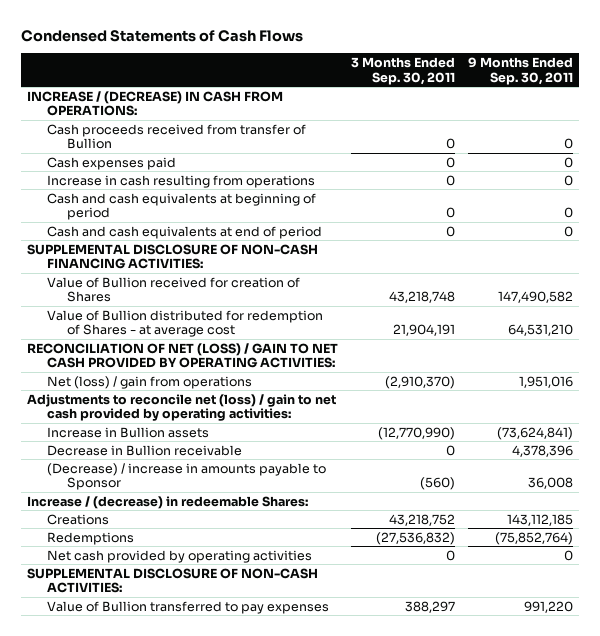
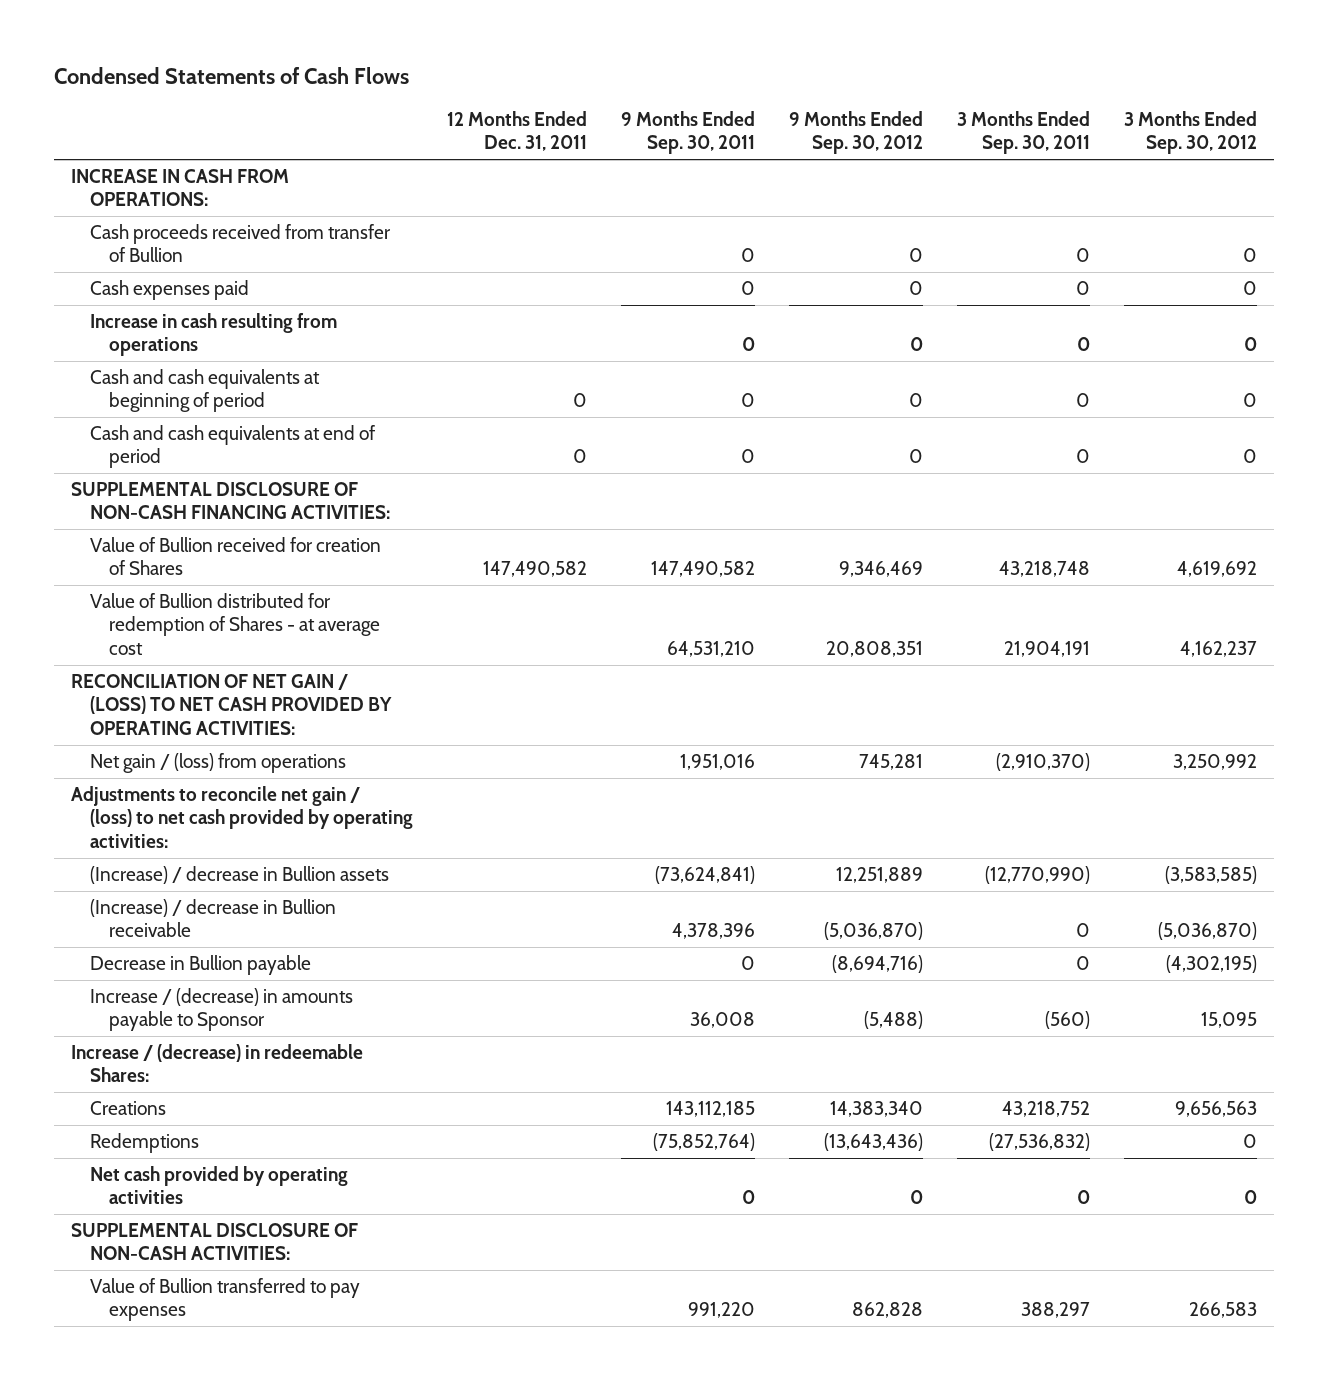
- | 3 Months Ended Sep. 30, 2011 | 9 Months Ended Sep. 30, 2011
+ | 12 Months Ended Dec. 31, 2011 | 9 Months Ended Sep. 30, 2011 | 9 Months Ended Sep. 30, 2012 | 3 Months Ended Sep. 30, 2011 | 3 Months Ended Sep. 30, 2012
- INCREASE / (DECREASE) IN CASH FROM OPERATIONS:
+ INCREASE IN CASH FROM OPERATIONS:
- RECONCILIATION OF NET (LOSS) / GAIN TO NET CASH PROVIDED BY OPERATING ACTIVITIES:
- Net (loss) / gain from operations | (2,910,370) | 1,951,016
- Adjustments to reconcile net (loss) / gain to net cash provided by operating activities:
- Increase in Bullion assets | (12,770,990) | (73,624,841)
- Decrease in Bullion receivable | 0 | 4,378,396
- (Decrease) / increase in amounts payable to Sponsor | (560) | 36,008
+ RECONCILIATION OF NET GAIN / (LOSS) TO NET CASH PROVIDED BY OPERATING ACTIVITIES:
+ Net gain / (loss) from operations | | 1,951,016 | 745,281 | (2,910,370) | 3,250,992
+ Adjustments to reconcile net gain / (loss) to net cash provided by operating activities:
+ (Increase) / decrease in Bullion assets | | (73,624,841) | 12,251,889 | (12,770,990) | (3,583,585)
+ (Increase) / decrease in Bullion receivable | | 4,378,396 | (5,036,870) | 0 | (5,036,870)
+ Decrease in Bullion payable | | 0 | (8,694,716) | 0 | (4,302,195)
+ Increase / (decrease) in amounts payable to Sponsor | | 36,008 | (5,488) | (560) | 15,095

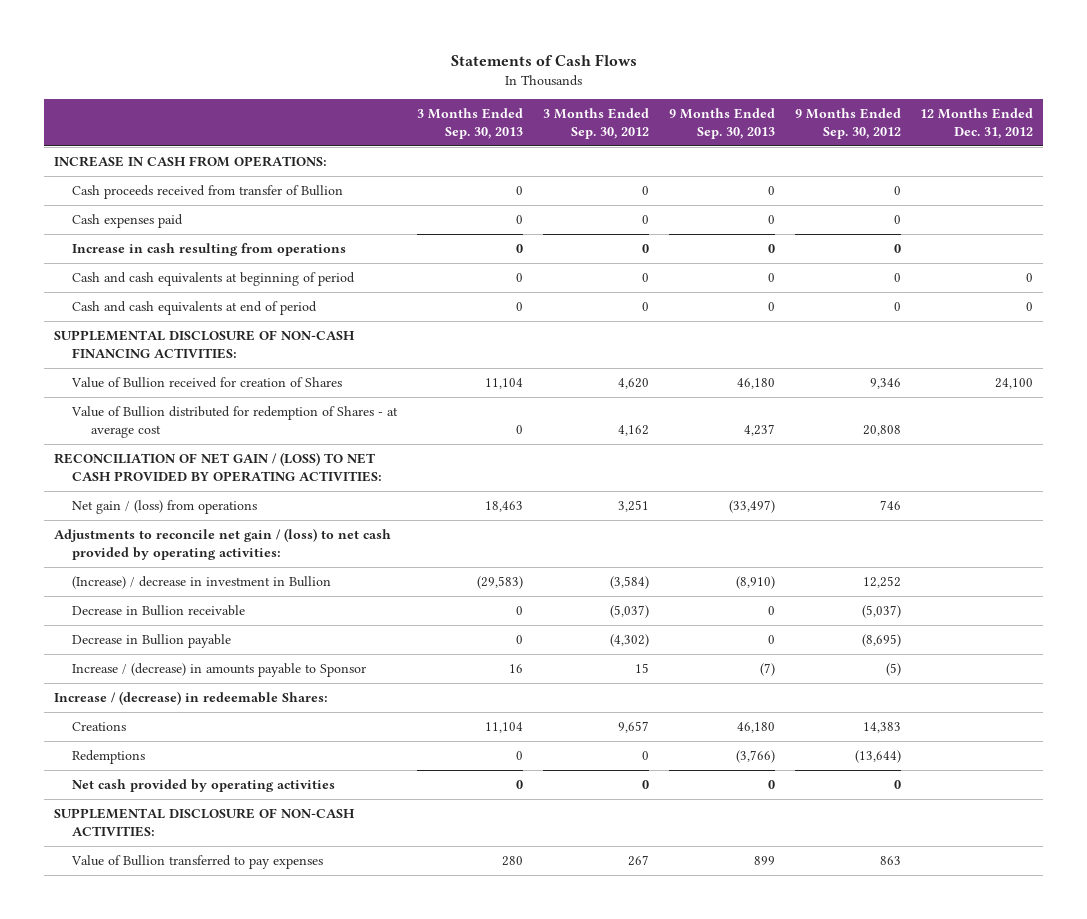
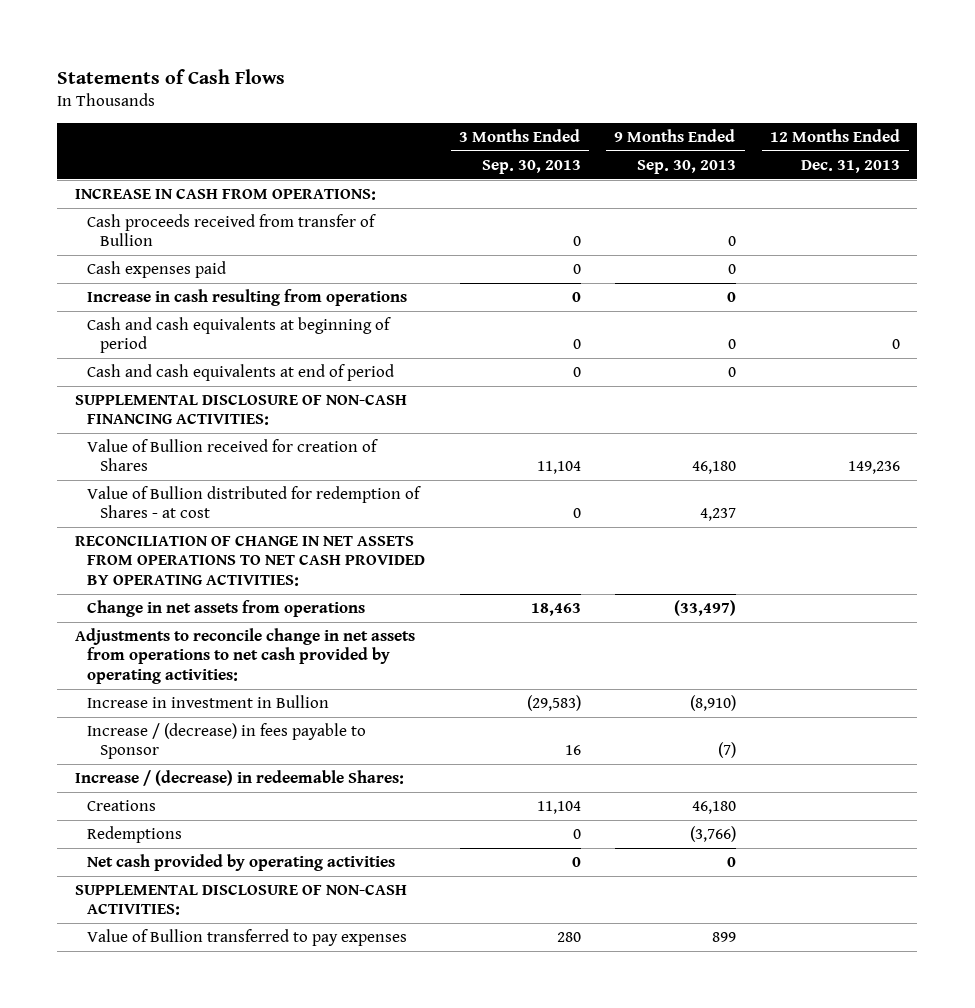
- | 3 Months Ended Sep. 30, 2013 | 3 Months Ended Sep. 30, 2012 | 9 Months Ended Sep. 30, 2013 | 9 Months Ended Sep. 30, 2012 | 12 Months Ended Dec. 31, 2012
+ | 3 Months Ended Sep. 30, 2013 | 9 Months Ended Sep. 30, 2013 | 12 Months Ended Dec. 31, 2013
- Value of Bullion distributed for redemption of Shares - at average cost | 0 | 4,162 | 4,237 | 20,808 |
- RECONCILIATION OF NET GAIN / (LOSS) TO NET CASH PROVIDED BY OPERATING ACTIVITIES:
- Net gain / (loss) from operations | 18,463 | 3,251 | (33,497) | 746 |
- Adjustments to reconcile net gain / (loss) to net cash provided by operating activities:
- (Increase) / decrease in investment in Bullion | (29,583) | (3,584) | (8,910) | 12,252 |
- Decrease in Bullion receivable | 0 | (5,037) | 0 | (5,037) |
- Decrease in Bullion payable | 0 | (4,302) | 0 | (8,695) |
- Increase / (decrease) in amounts payable to Sponsor | 16 | 15 | (7) | (5) |
+ Value of Bullion distributed for redemption of Shares - at cost | 0 | 4,237 |
+ RECONCILIATION OF CHANGE IN NET ASSETS FROM OPERATIONS TO NET CASH PROVIDED BY OPERATING ACTIVITIES:
+ Change in net assets from operations | 18,463 | (33,497) |
+ Adjustments to reconcile change in net assets from operations to net cash provided by operating activities:
+ Increase in investment in Bullion | (29,583) | (8,910) |
+ Increase / (decrease) in fees payable to Sponsor | 16 | (7) |

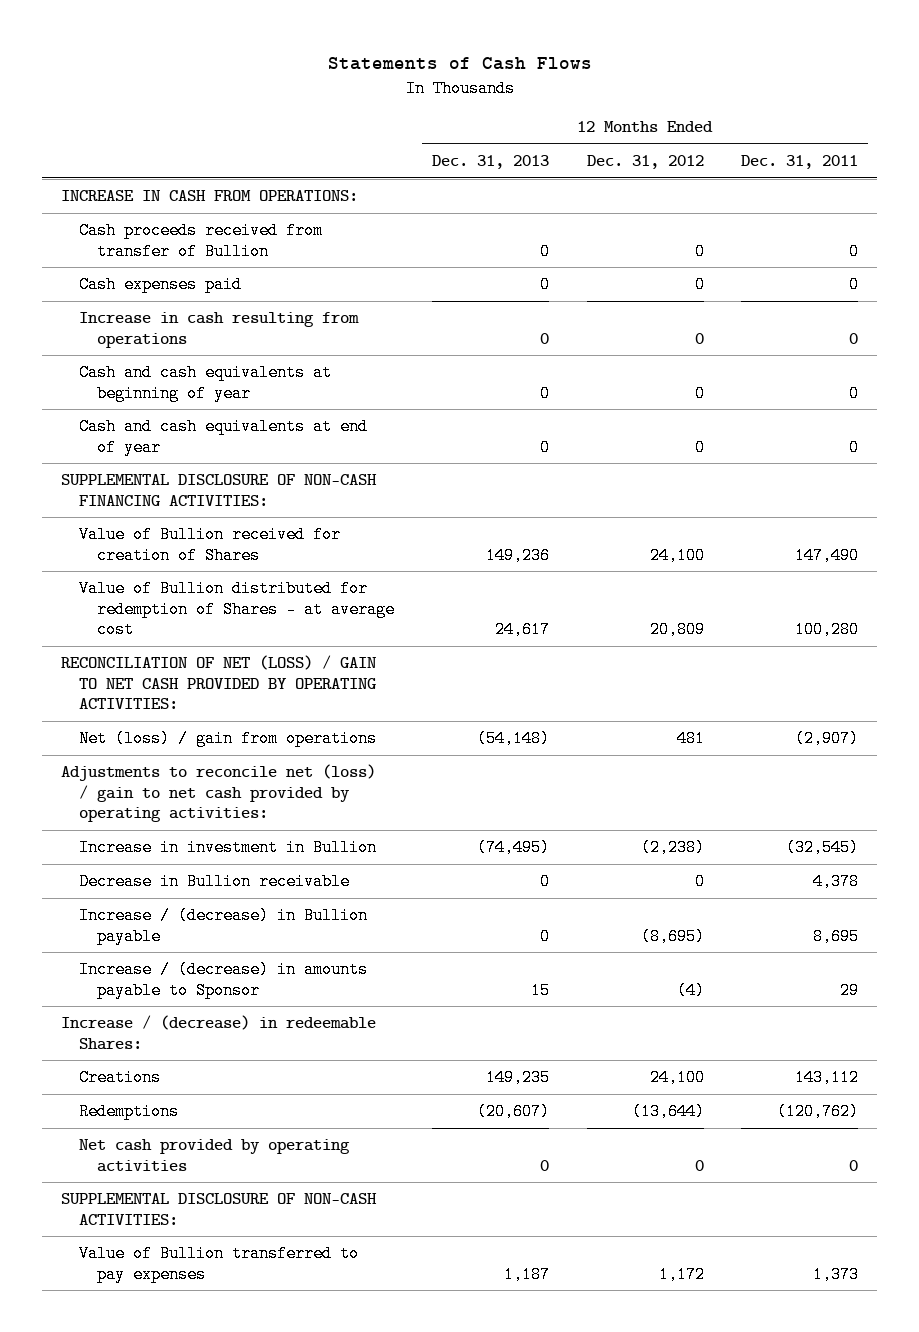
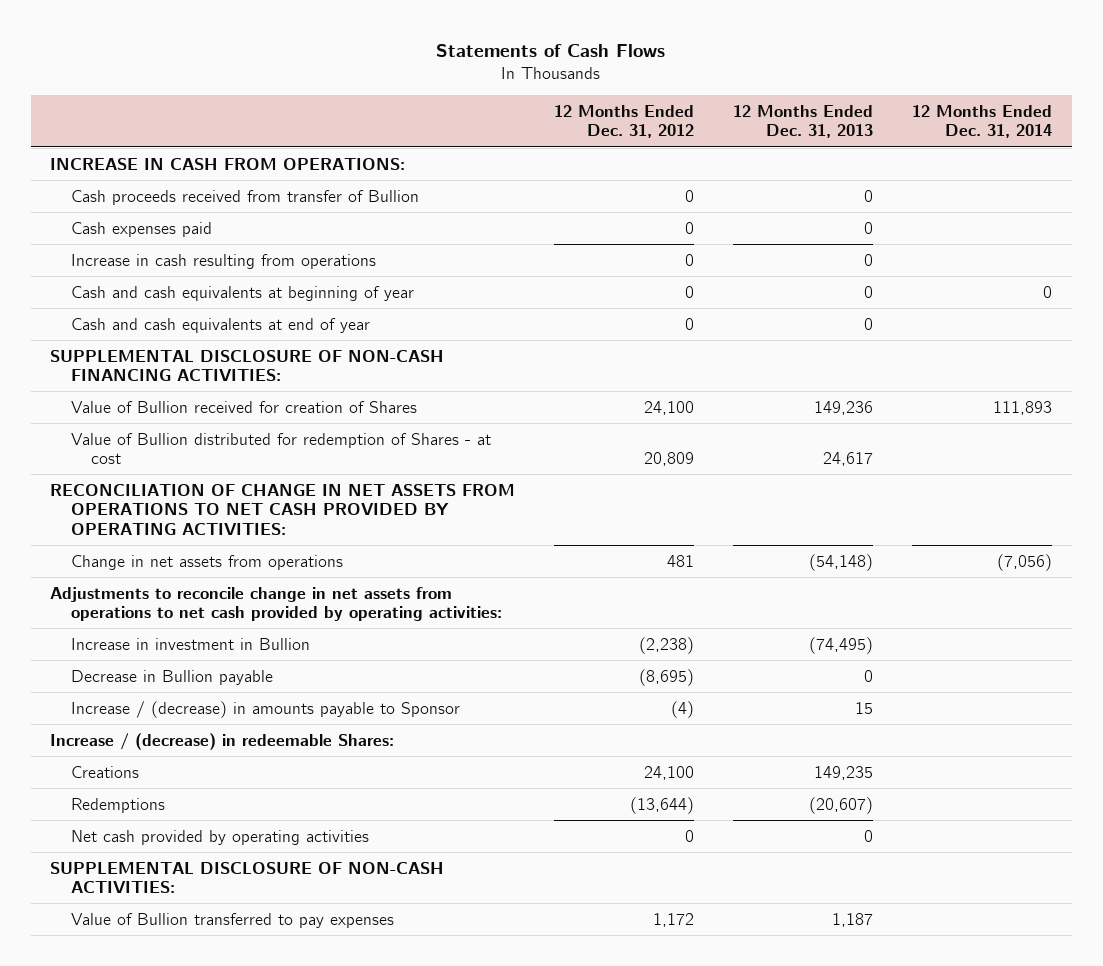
- | 12 Months Ended Dec. 31, 2013 | 12 Months Ended Dec. 31, 2012 | 12 Months Ended Dec. 31, 2011
+ | 12 Months Ended Dec. 31, 2012 | 12 Months Ended Dec. 31, 2013 | 12 Months Ended Dec. 31, 2014
- Value of Bullion distributed for redemption of Shares - at average cost | 24,617 | 20,809 | 100,280
- RECONCILIATION OF NET (LOSS) / GAIN TO NET CASH PROVIDED BY OPERATING ACTIVITIES:
- Net (loss) / gain from operations | (54,148) | 481 | (2,907)
- Adjustments to reconcile net (loss) / gain to net cash provided by operating activities:
+ Value of Bullion distributed for redemption of Shares - at cost | 20,809 | 24,617 |
+ RECONCILIATION OF CHANGE IN NET ASSETS FROM OPERATIONS TO NET CASH PROVIDED BY OPERATING ACTIVITIES:
+ Change in net assets from operations | 481 | (54,148) | (7,056)
+ Adjustments to reconcile change in net assets from operations to net cash provided by operating activities:
- Decrease in Bullion receivable | 0 | 0 | 4,378
- Increase / (decrease) in Bullion payable | 0 | (8,695) | 8,695
+ Decrease in Bullion payable | (8,695) | 0 |

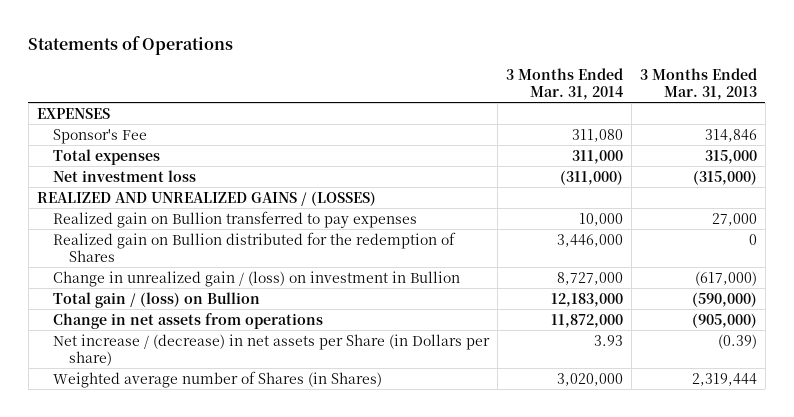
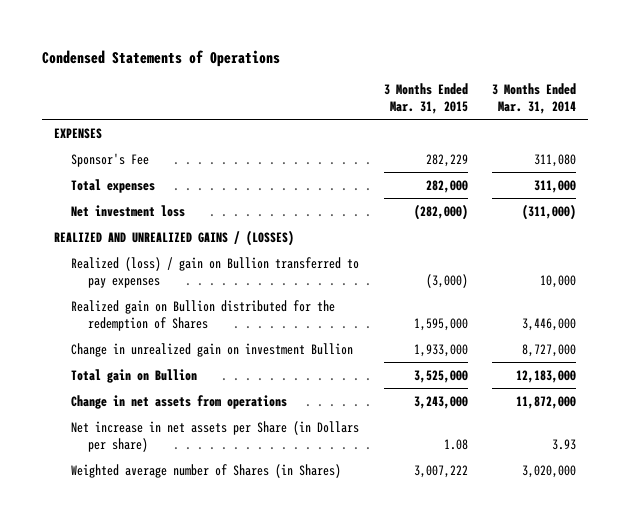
- Statements of Operations
+ Condensed Statements of Operations
- | 3 Months Ended Mar. 31, 2014 | 3 Months Ended Mar. 31, 2013
+ | 3 Months Ended Mar. 31, 2015 | 3 Months Ended Mar. 31, 2014
- Realized gain on Bullion transferred to pay expenses | 10,000 | 27,000
+ Realized (loss) / gain on Bullion transferred to pay expenses | (3,000) | 10,000
- Change in unrealized gain / (loss) on investment in Bullion | 8,727,000 | (617,000)
- Total gain / (loss) on Bullion | 12,183,000 | (590,000)
+ Change in unrealized gain on investment Bullion | 1,933,000 | 8,727,000
+ Total gain on Bullion | 3,525,000 | 12,183,000
- Net increase / (decrease) in net assets per Share (in Dollars per share) | 3.93 | (0.39)
+ Net increase in net assets per Share (in Dollars per share) | 1.08 | 3.93

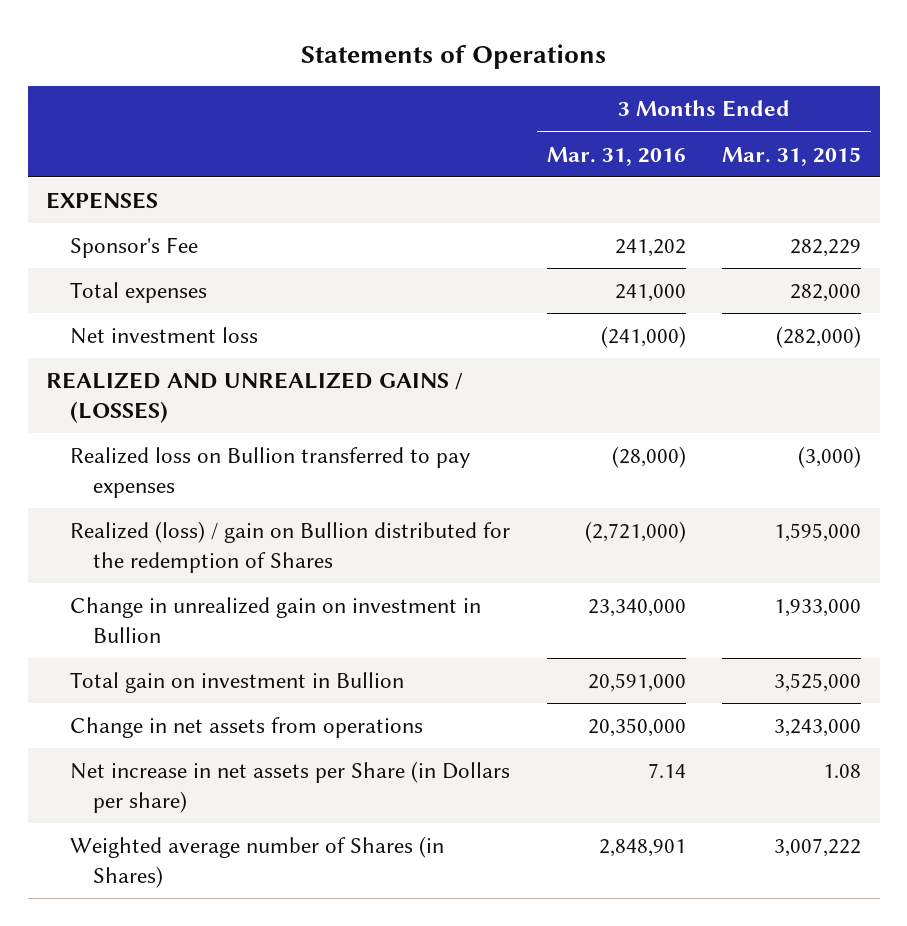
- Condensed Statements of Operations
+ Statements of Operations
- | 3 Months Ended Mar. 31, 2015 | 3 Months Ended Mar. 31, 2014
+ | 3 Months Ended Mar. 31, 2016 | 3 Months Ended Mar. 31, 2015
- Realized (loss) / gain on Bullion transferred to pay expenses | (3,000) | 10,000
- Realized gain on Bullion distributed for the redemption of Shares | 1,595,000 | 3,446,000
- Change in unrealized gain on investment Bullion | 1,933,000 | 8,727,000
- Total gain on Bullion | 3,525,000 | 12,183,000
+ Realized loss on Bullion transferred to pay expenses | (28,000) | (3,000)
+ Realized (loss) / gain on Bullion distributed for the redemption of Shares | (2,721,000) | 1,595,000
+ Change in unrealized gain on investment in Bullion | 23,340,000 | 1,933,000
+ Total gain on investment in Bullion | 20,591,000 | 3,525,000

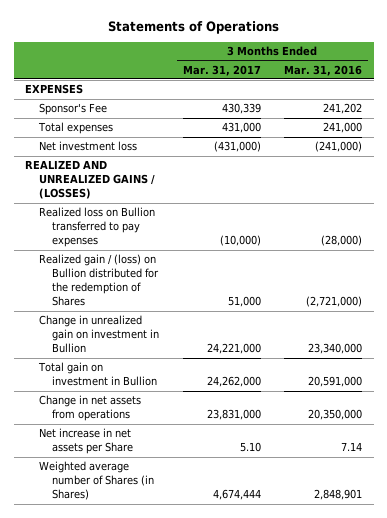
- | 3 Months Ended Mar. 31, 2016 | 3 Months Ended Mar. 31, 2015
+ | 3 Months Ended Mar. 31, 2017 | 3 Months Ended Mar. 31, 2016
- Realized (loss) / gain on Bullion distributed for the redemption of Shares | (2,721,000) | 1,595,000
+ Realized gain / (loss) on Bullion distributed for the redemption of Shares | 51,000 | (2,721,000)
- Net increase in net assets per Share (in Dollars per share) | 7.14 | 1.08
+ Net increase in net assets per Share | 5.10 | 7.14

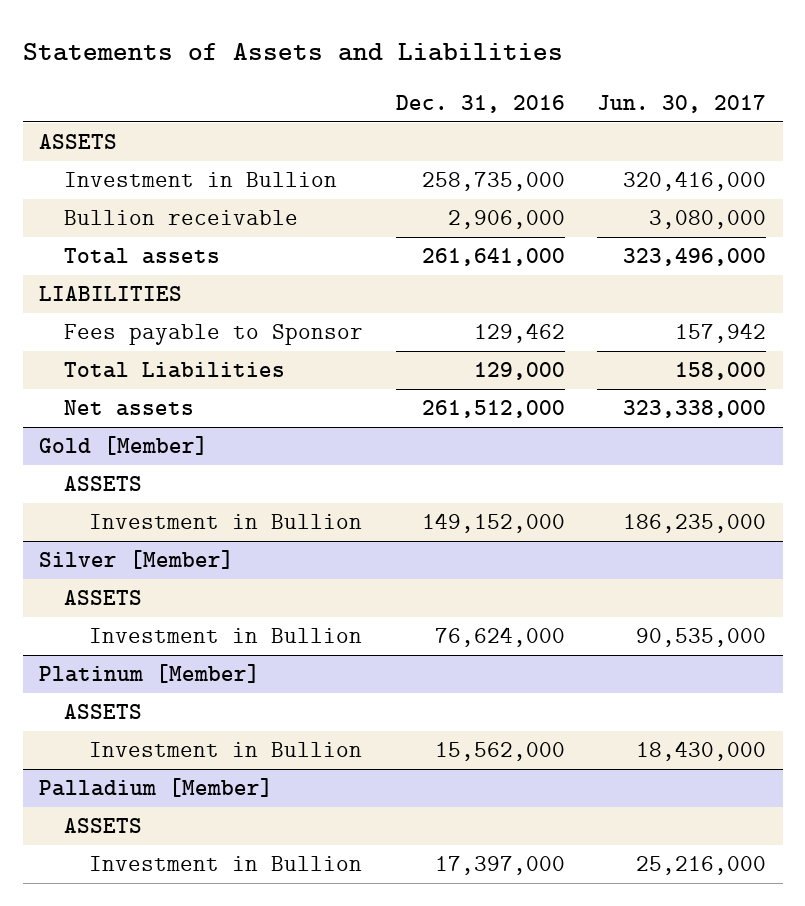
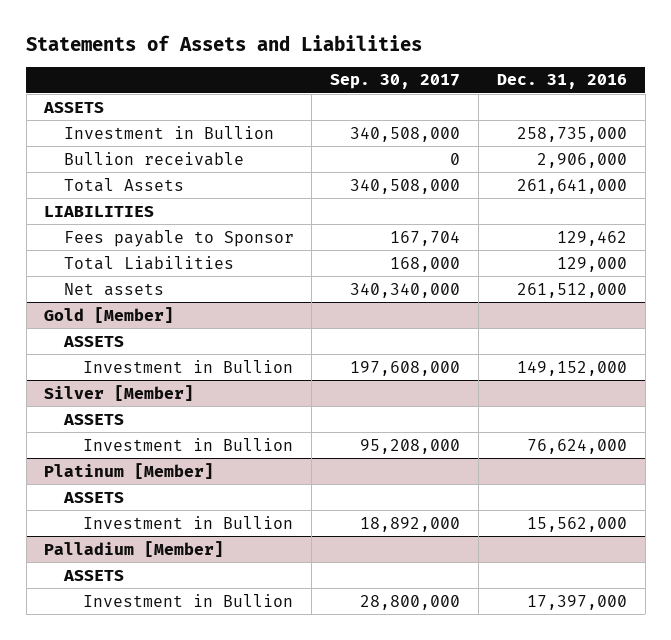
- | Dec. 31, 2016 | Jun. 30, 2017
+ | Sep. 30, 2017 | Dec. 31, 2016
- Total assets | 261,641,000 | 323,496,000
+ Total Assets | 340,508,000 | 261,641,000

